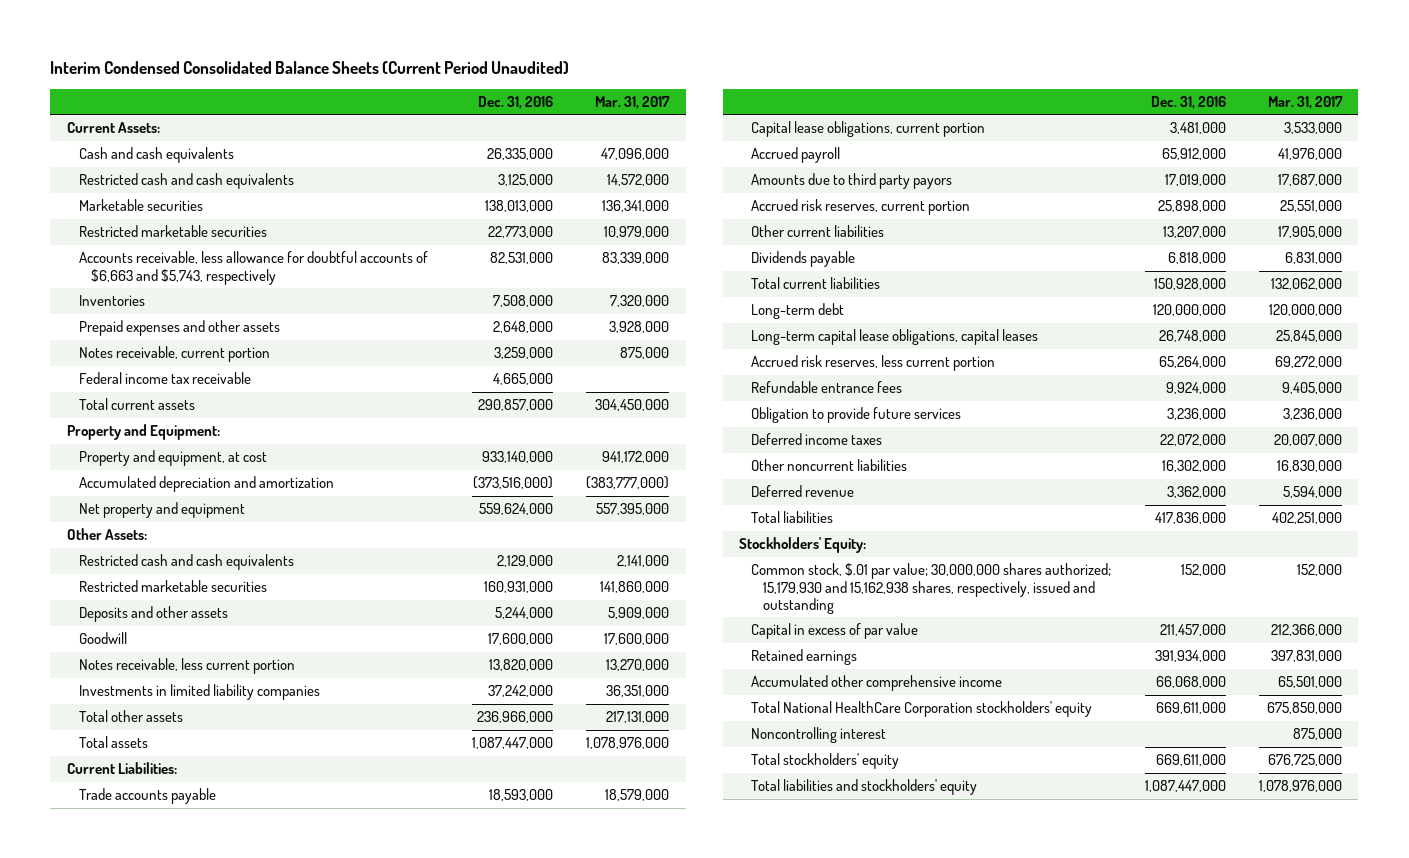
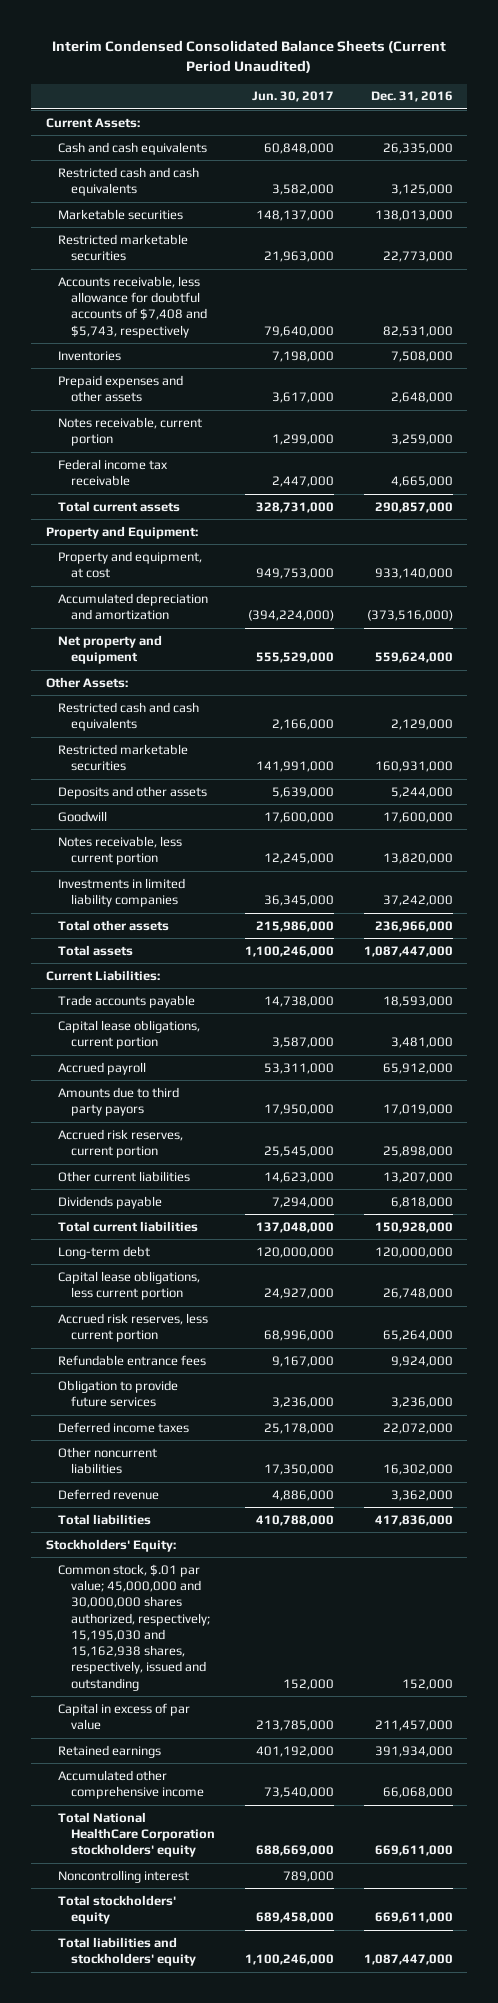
- | Dec. 31, 2016 | Mar. 31, 2017
+ | Jun. 30, 2017 | Dec. 31, 2016
- Accounts receivable, less allowance for doubtful accounts of $6,663 and $5,743, respectively | 82,531,000 | 83,339,000
+ Accounts receivable, less allowance for doubtful accounts of $7,408 and $5,743, respectively | 79,640,000 | 82,531,000
- Long-term capital lease obligations, capital leases | 26,748,000 | 25,845,000
+ Capital lease obligations, less current portion | 24,927,000 | 26,748,000
- Common stock, $.01 par value; 30,000,000 shares authorized; 15,179,930 and 15,162,938 shares, respectively, issued and outstanding | 152,000 | 152,000
+ Common stock, $.01 par value; 45,000,000 and 30,000,000 shares authorized, respectively; 15,195,030 and 15,162,938 shares, respectively, issued and outstanding | 152,000 | 152,000

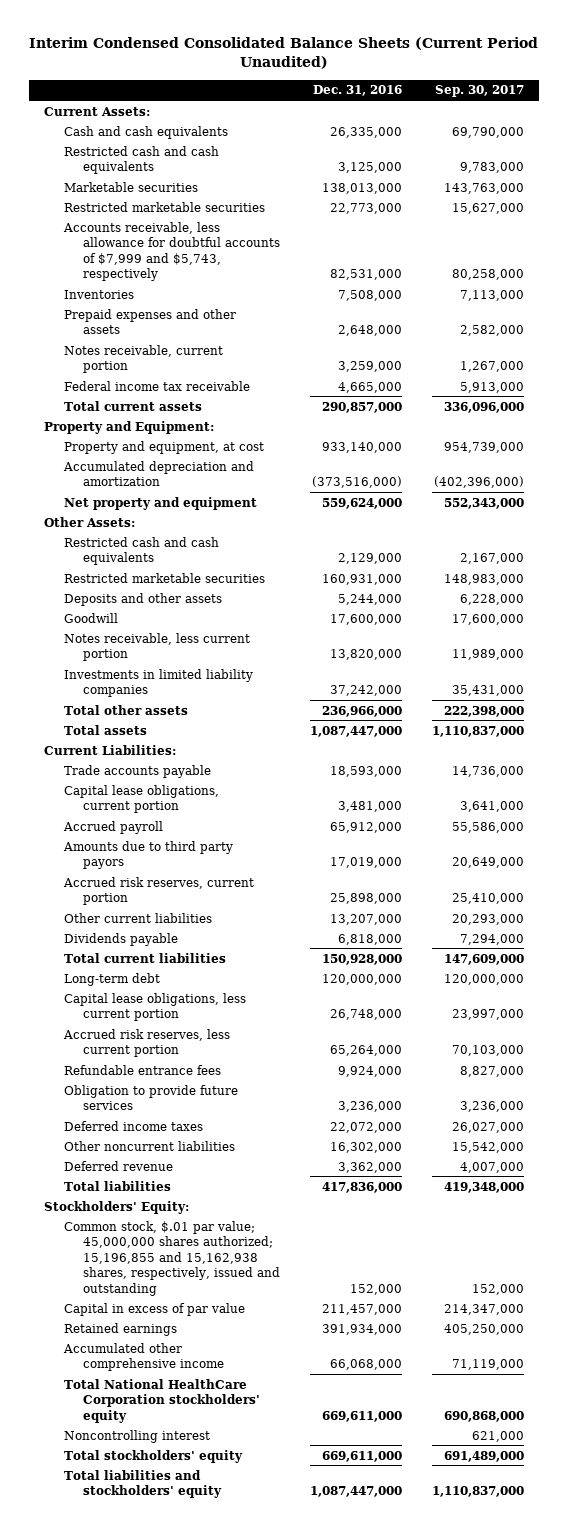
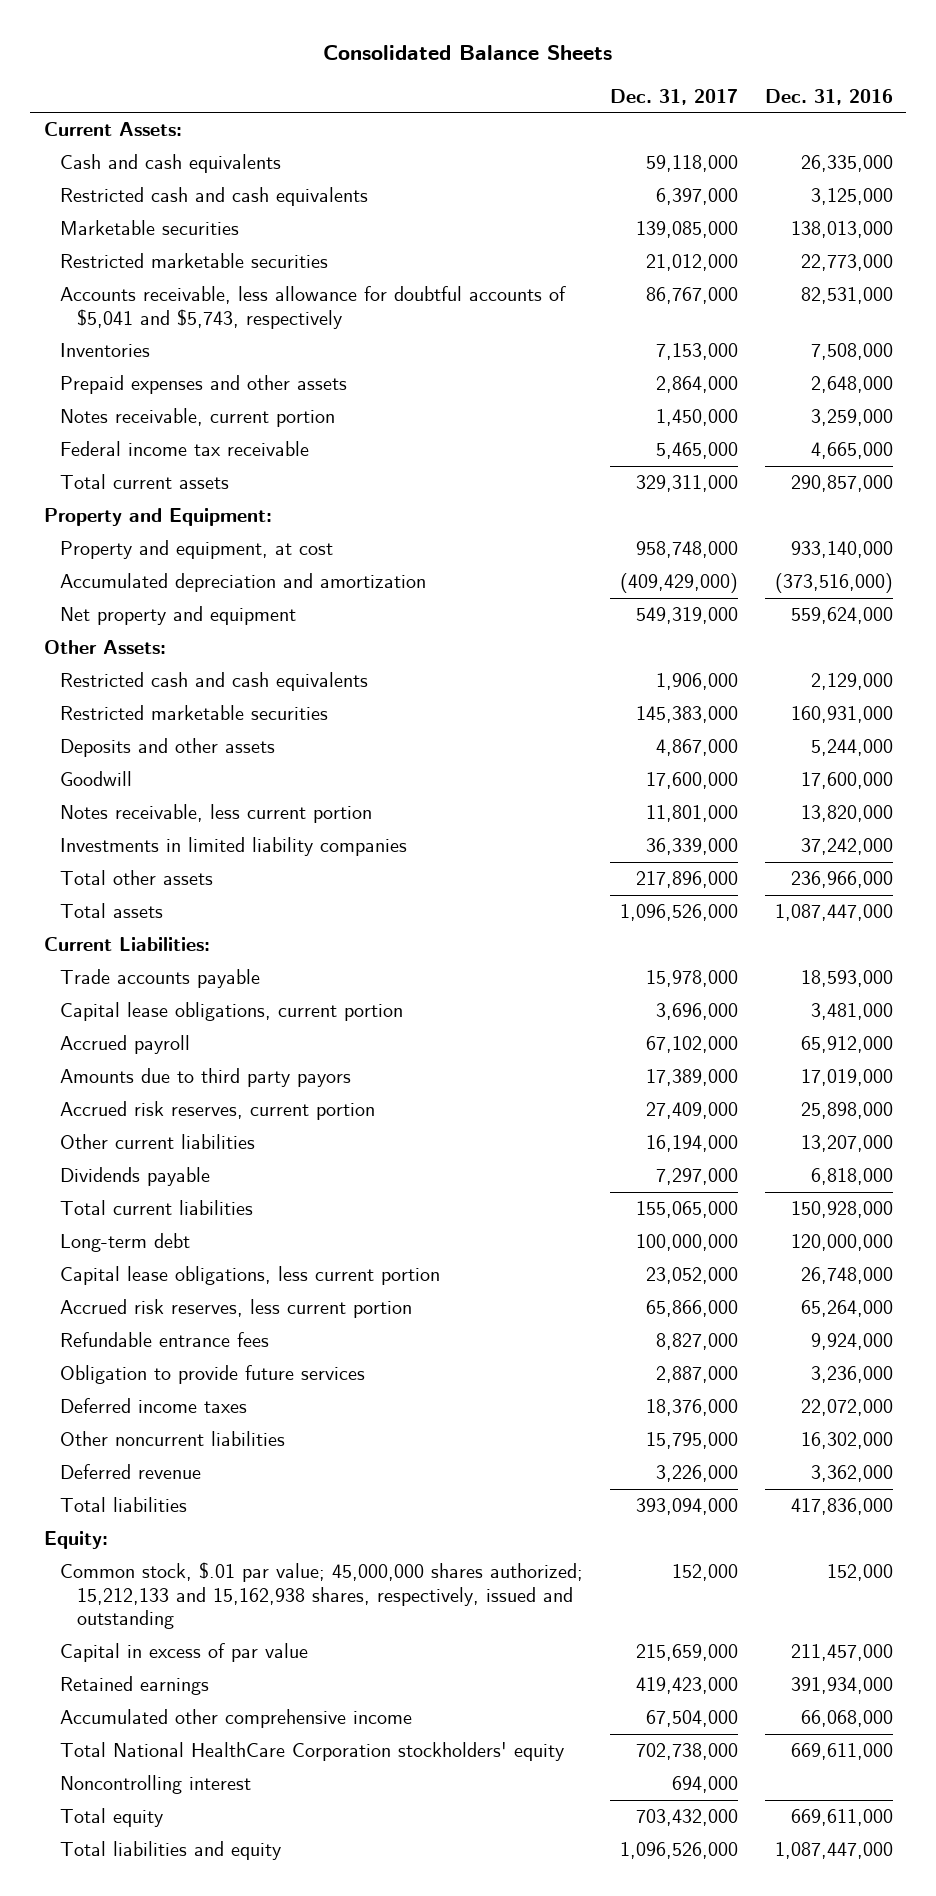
- Interim Condensed Consolidated Balance Sheets (Current Period Unaudited)
+ Consolidated Balance Sheets
- | Dec. 31, 2016 | Sep. 30, 2017
+ | Dec. 31, 2017 | Dec. 31, 2016
- Accounts receivable, less allowance for doubtful accounts of $7,999 and $5,743, respectively | 82,531,000 | 80,258,000
+ Accounts receivable, less allowance for doubtful accounts of $5,041 and $5,743, respectively | 86,767,000 | 82,531,000
- Stockholders' Equity:
- Common stock, $.01 par value; 45,000,000 shares authorized; 15,196,855 and 15,162,938 shares, respectively, issued and outstanding | 152,000 | 152,000
+ Equity:
+ Common stock, $.01 par value; 45,000,000 shares authorized; 15,212,133 and 15,162,938 shares, respectively, issued and outstanding | 152,000 | 152,000
- Total stockholders' equity | 669,611,000 | 691,489,000
- Total liabilities and stockholders' equity | 1,087,447,000 | 1,110,837,000
+ Total equity | 703,432,000 | 669,611,000
+ Total liabilities and equity | 1,096,526,000 | 1,087,447,000

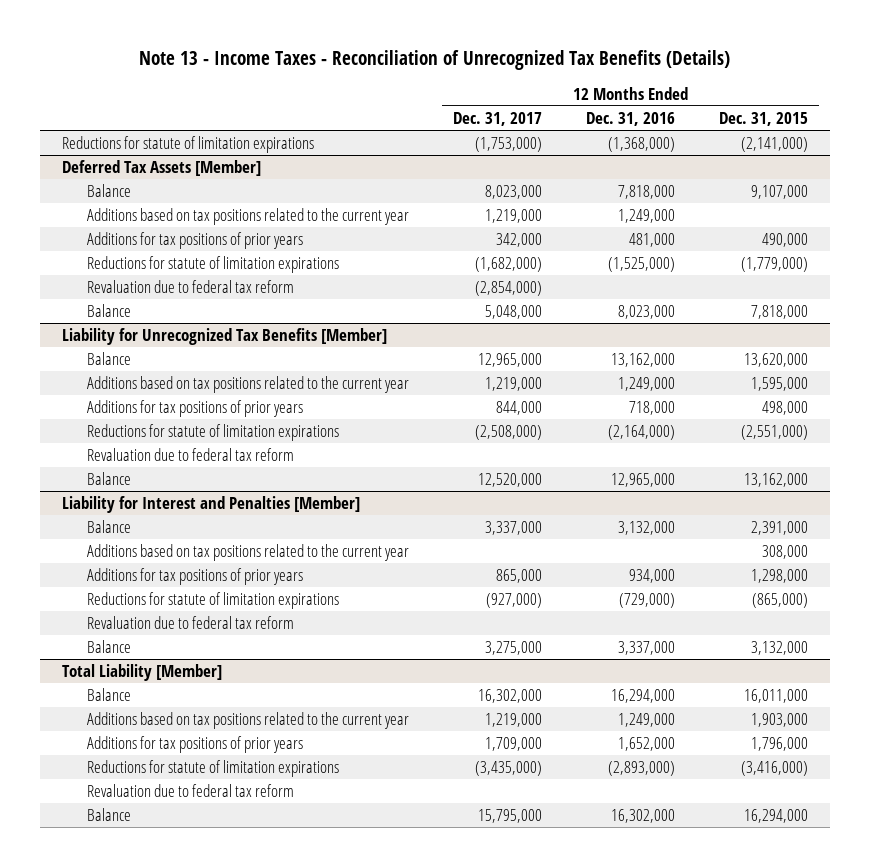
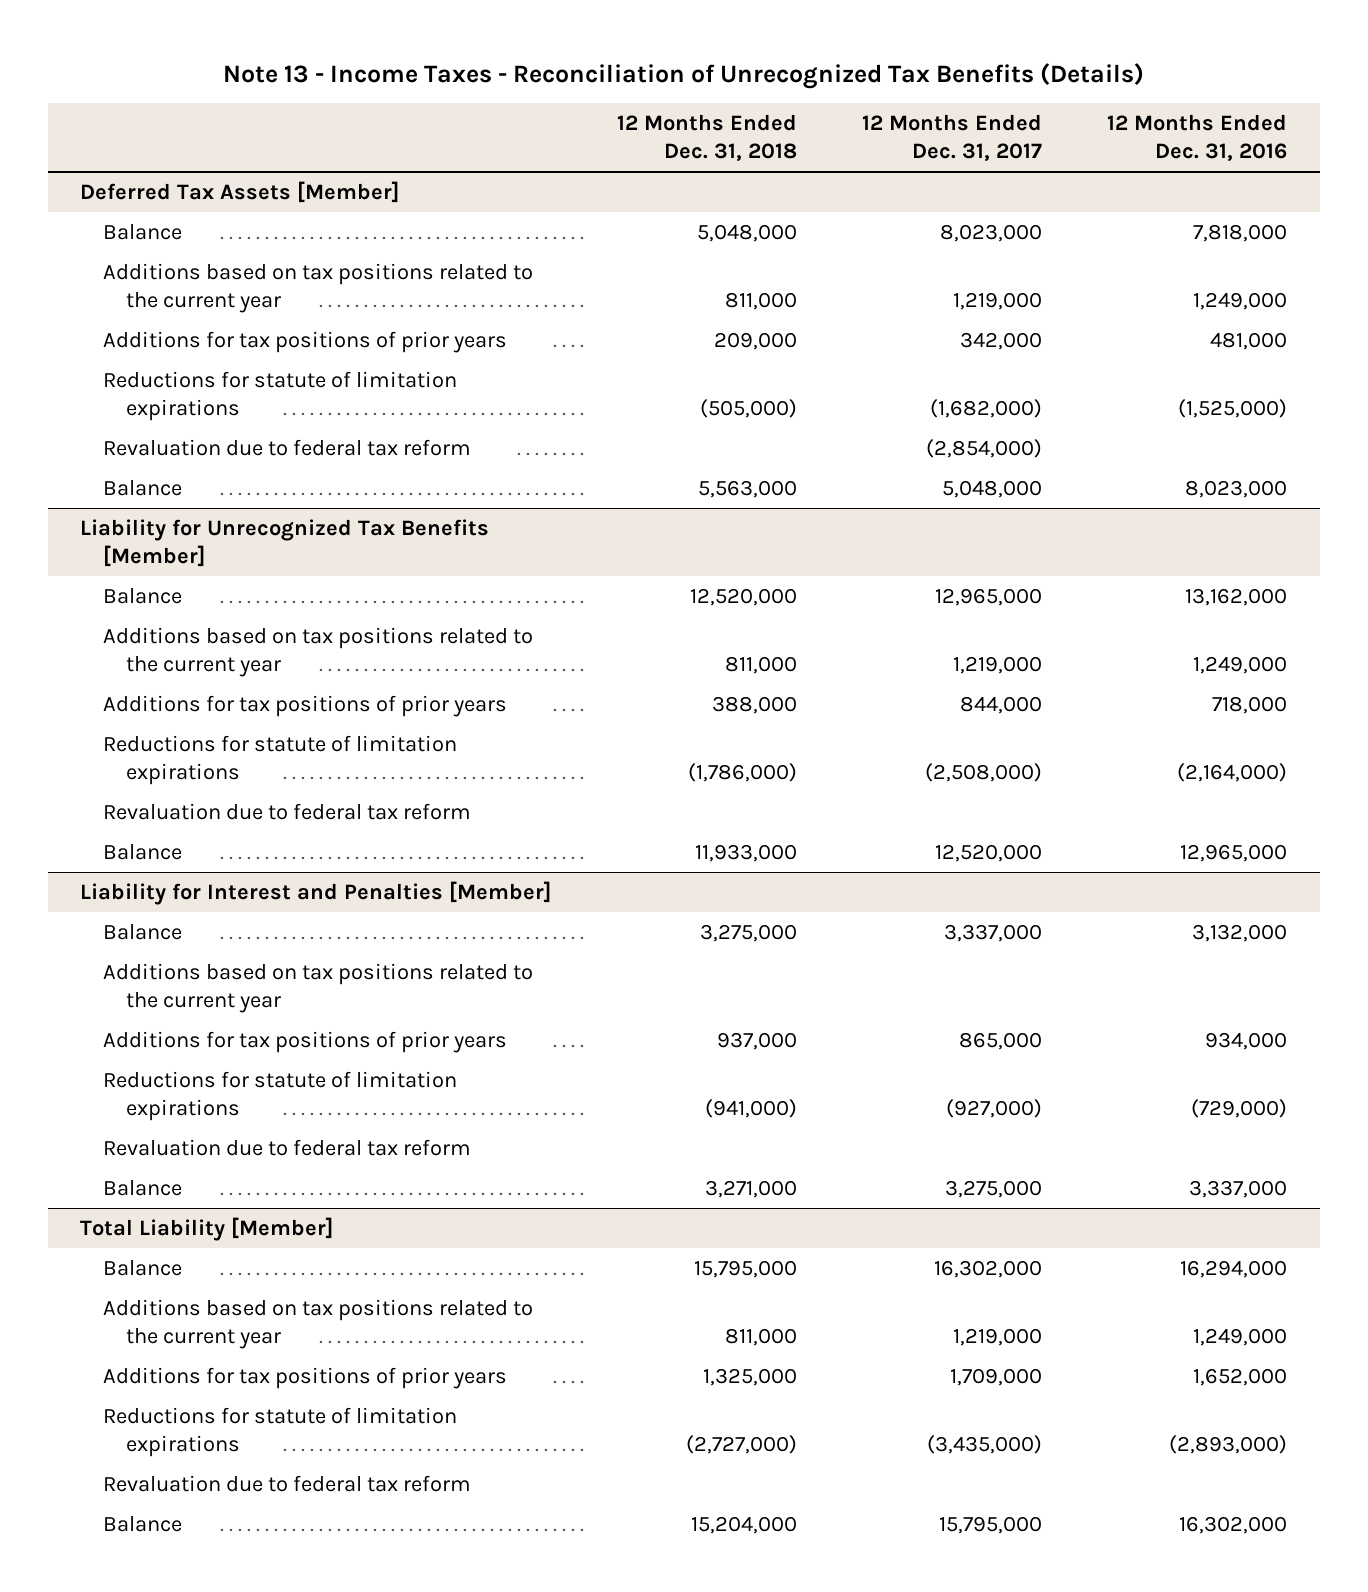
- | 12 Months Ended Dec. 31, 2017 | 12 Months Ended Dec. 31, 2016 | 12 Months Ended Dec. 31, 2015
+ | 12 Months Ended Dec. 31, 2018 | 12 Months Ended Dec. 31, 2017 | 12 Months Ended Dec. 31, 2016
- Reductions for statute of limitation expirations | (1,753,000) | (1,368,000) | (2,141,000)

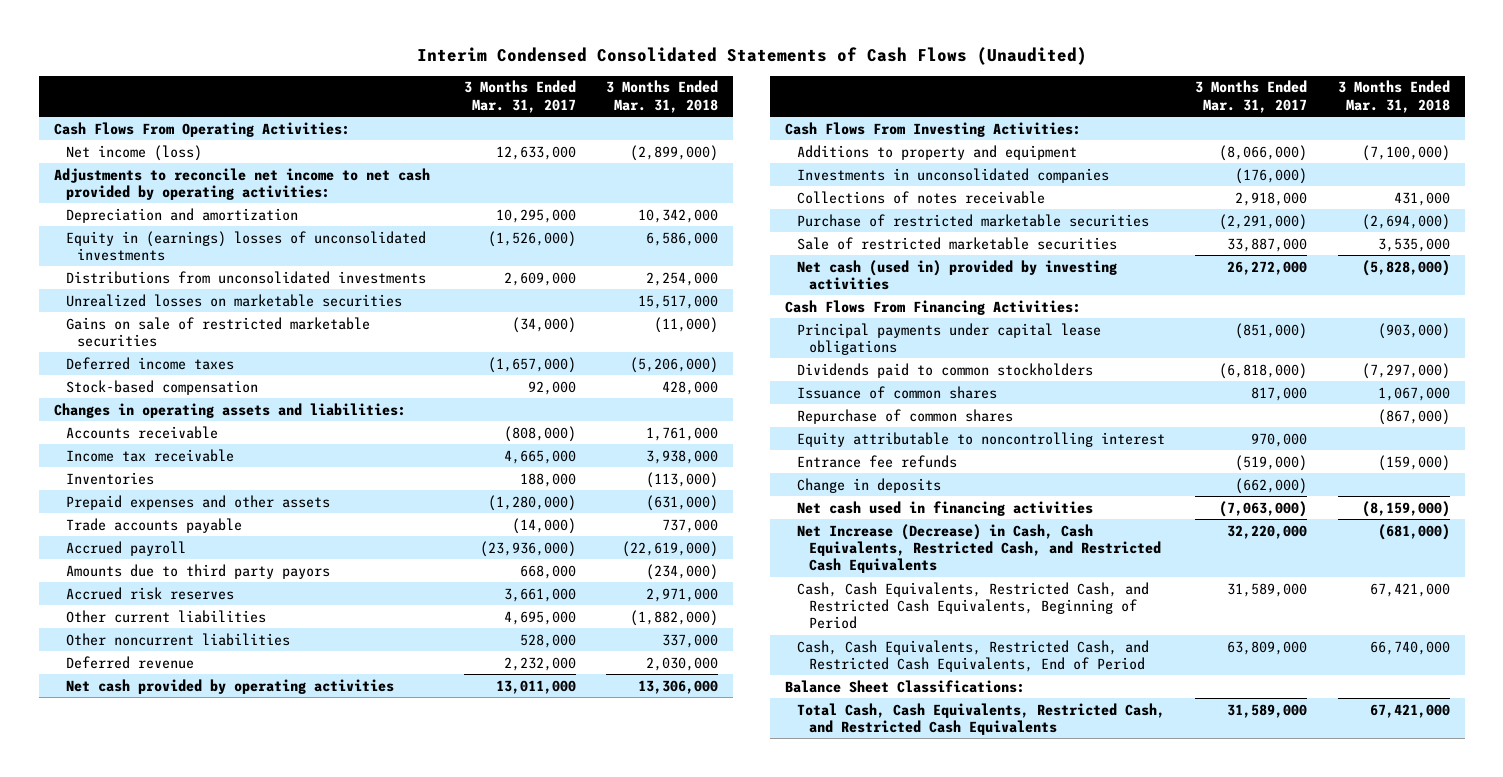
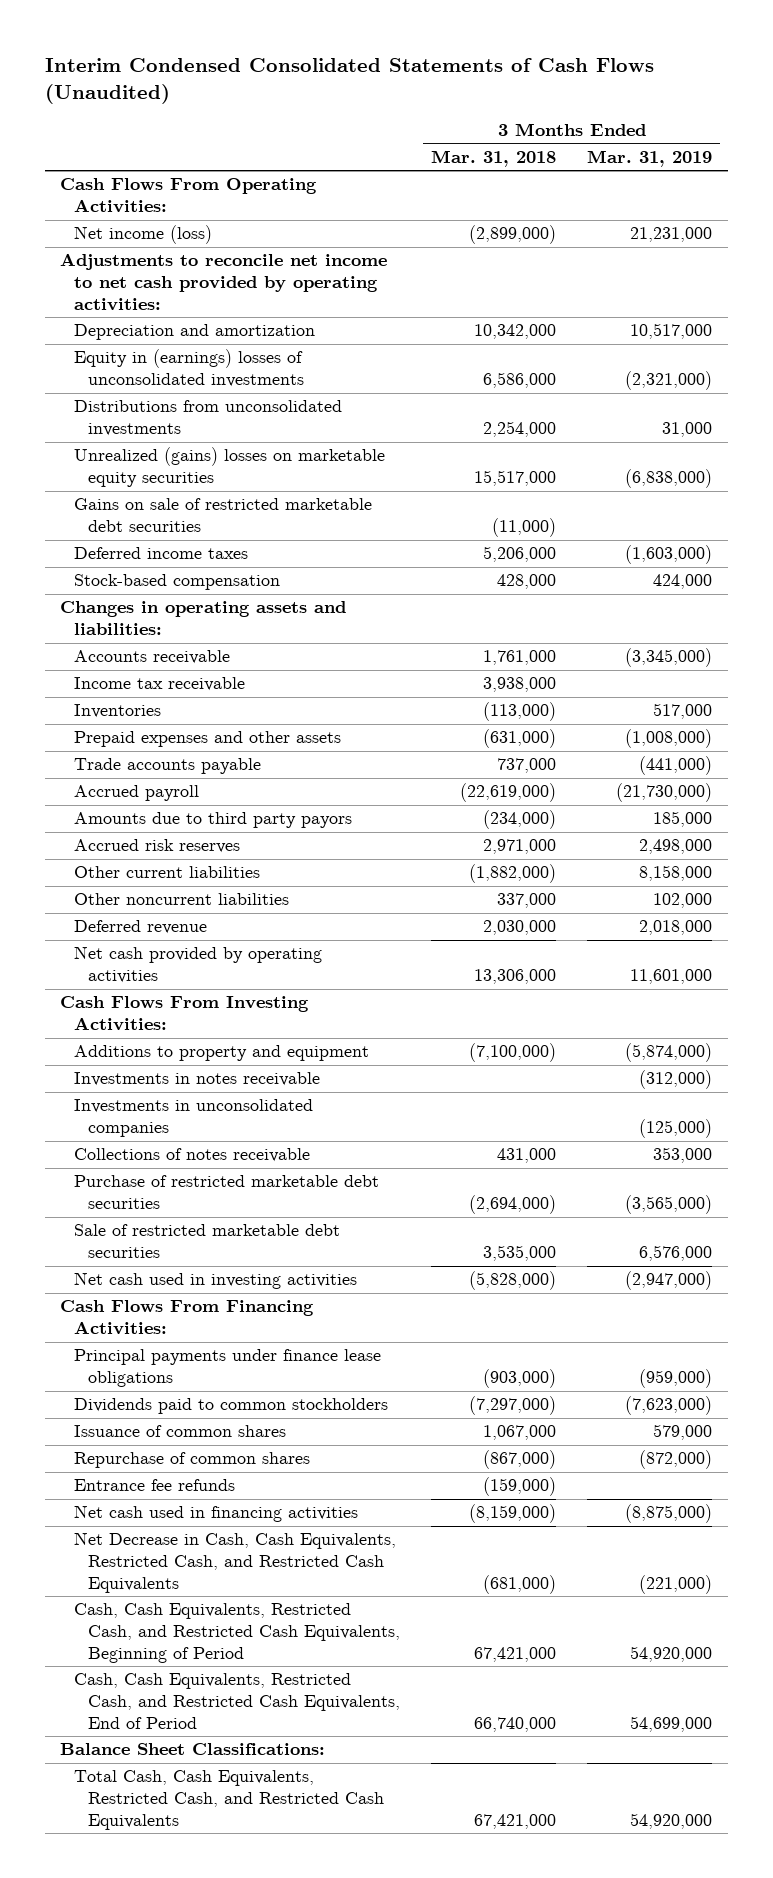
- | 3 Months Ended Mar. 31, 2017 | 3 Months Ended Mar. 31, 2018
+ | 3 Months Ended Mar. 31, 2018 | 3 Months Ended Mar. 31, 2019
- Unrealized losses on marketable securities | | 15,517,000
- Gains on sale of restricted marketable securities | (34,000) | (11,000)
- Deferred income taxes | (1,657,000) | (5,206,000)
+ Unrealized (gains) losses on marketable equity securities | 15,517,000 | (6,838,000)
+ Gains on sale of restricted marketable debt securities | (11,000) |
+ Deferred income taxes | 5,206,000 | (1,603,000)
+ Investments in notes receivable | | (312,000)
- Purchase of restricted marketable securities | (2,291,000) | (2,694,000)
- Sale of restricted marketable securities | 33,887,000 | 3,535,000
- Net cash (used in) provided by investing activities | 26,272,000 | (5,828,000)
+ Purchase of restricted marketable debt securities | (2,694,000) | (3,565,000)
+ Sale of restricted marketable debt securities | 3,535,000 | 6,576,000
+ Net cash used in investing activities | (5,828,000) | (2,947,000)
- Principal payments under capital lease obligations | (851,000) | (903,000)
+ Principal payments under finance lease obligations | (903,000) | (959,000)
- Equity attributable to noncontrolling interest | 970,000 |
- Change in deposits | (662,000) |
- Net Increase (Decrease) in Cash, Cash Equivalents, Restricted Cash, and Restricted Cash Equivalents | 32,220,000 | (681,000)
+ Net Decrease in Cash, Cash Equivalents, Restricted Cash, and Restricted Cash Equivalents | (681,000) | (221,000)

